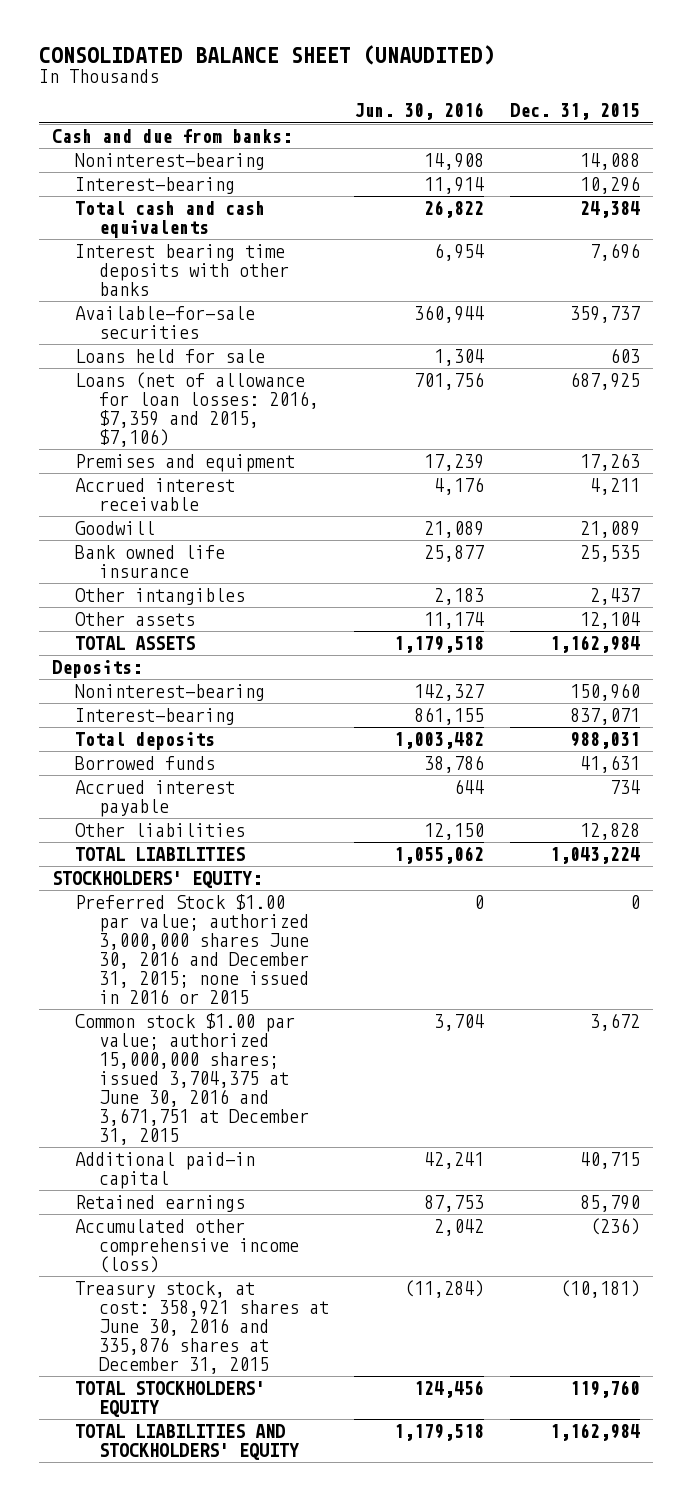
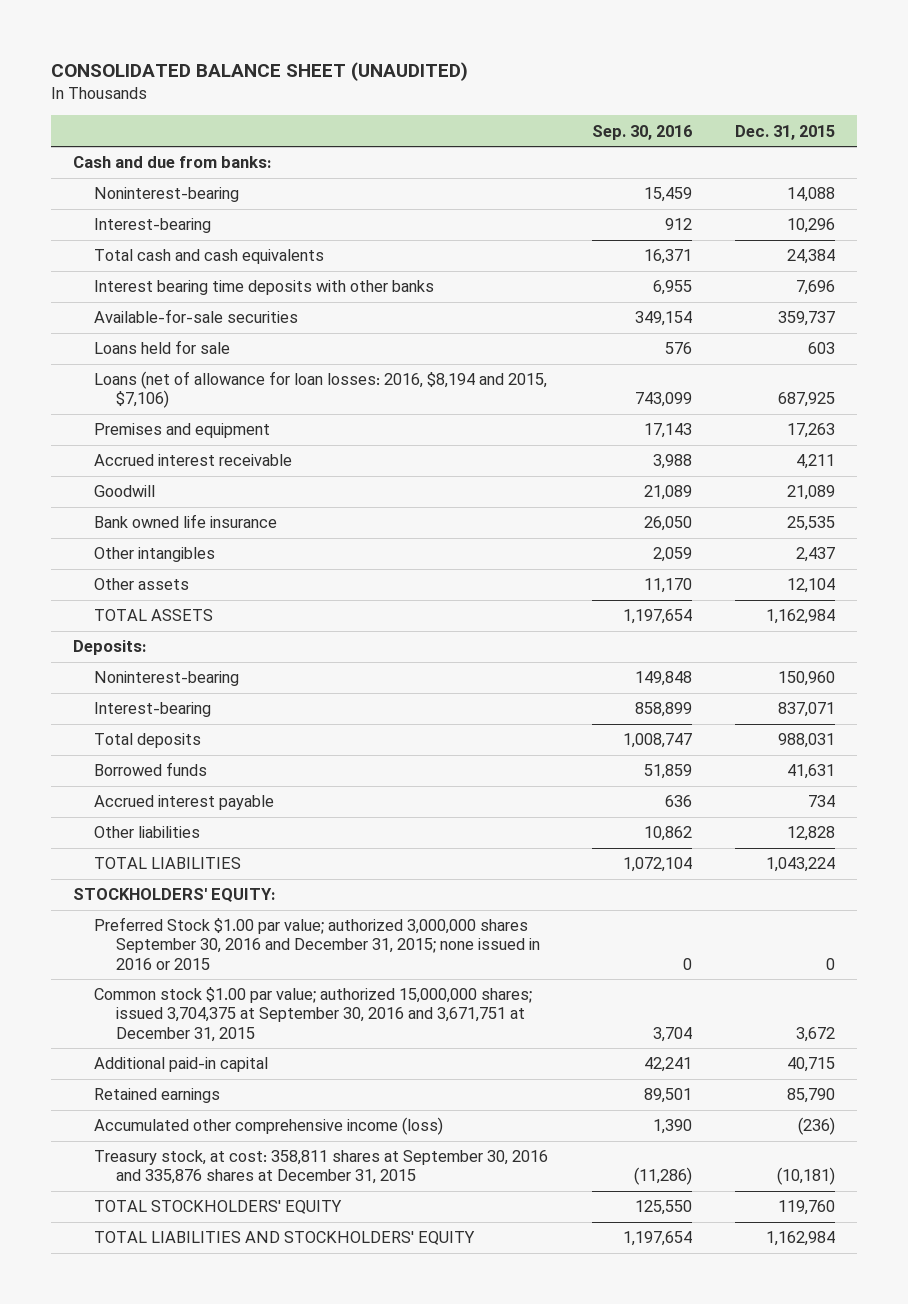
- | Jun. 30, 2016 | Dec. 31, 2015
+ | Sep. 30, 2016 | Dec. 31, 2015
- Loans (net of allowance for loan losses: 2016, $7,359 and 2015, $7,106) | 701,756 | 687,925
+ Loans (net of allowance for loan losses: 2016, $8,194 and 2015, $7,106) | 743,099 | 687,925
- Preferred Stock $1.00 par value; authorized 3,000,000 shares June 30, 2016 and December 31, 2015; none issued in 2016 or 2015 | 0 | 0
- Common stock $1.00 par value; authorized 15,000,000 shares; issued 3,704,375 at June 30, 2016 and 3,671,751 at December 31, 2015 | 3,704 | 3,672
+ Preferred Stock $1.00 par value; authorized 3,000,000 shares September 30, 2016 and December 31, 2015; none issued in 2016 or 2015 | 0 | 0
+ Common stock $1.00 par value; authorized 15,000,000 shares; issued 3,704,375 at September 30, 2016 and 3,671,751 at December 31, 2015 | 3,704 | 3,672
- Treasury stock, at cost: 358,921 shares at June 30, 2016 and 335,876 shares at December 31, 2015 | (11,284) | (10,181)
+ Treasury stock, at cost: 358,811 shares at September 30, 2016 and 335,876 shares at December 31, 2015 | (11,286) | (10,181)

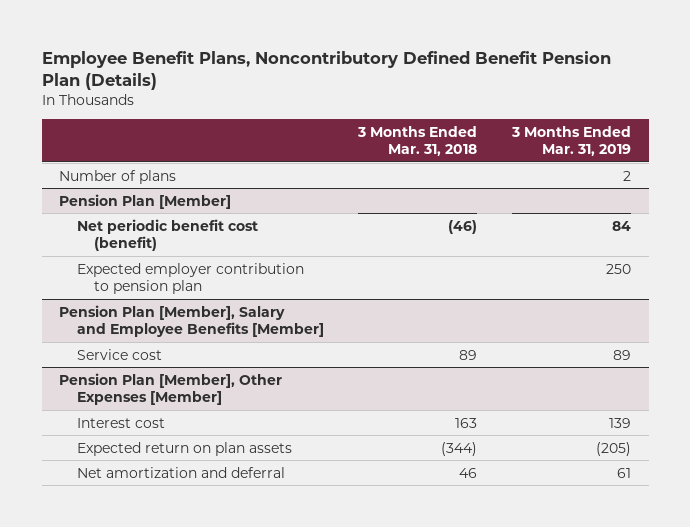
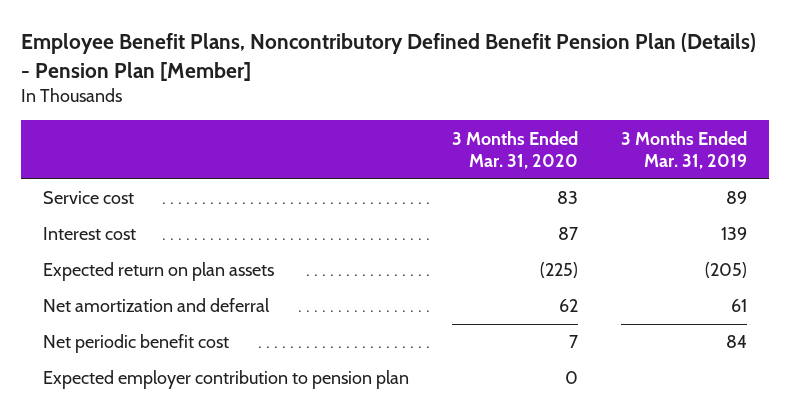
- Employee Benefit Plans, Noncontributory Defined Benefit Pension Plan (Details)
+ Employee Benefit Plans, Noncontributory Defined Benefit Pension Plan (Details) - Pension Plan [Member]
- | 3 Months Ended Mar. 31, 2018 | 3 Months Ended Mar. 31, 2019
+ | 3 Months Ended Mar. 31, 2020 | 3 Months Ended Mar. 31, 2019
- Number of plans | | 2
- Pension Plan [Member]
- Net periodic benefit cost (benefit) | (46) | 84
- Expected employer contribution to pension plan | | 250
- Pension Plan [Member], Salary and Employee Benefits [Member]
- Pension Plan [Member], Other Expenses [Member]
+ Net periodic benefit cost | 7 | 84
+ Expected employer contribution to pension plan | 0 |

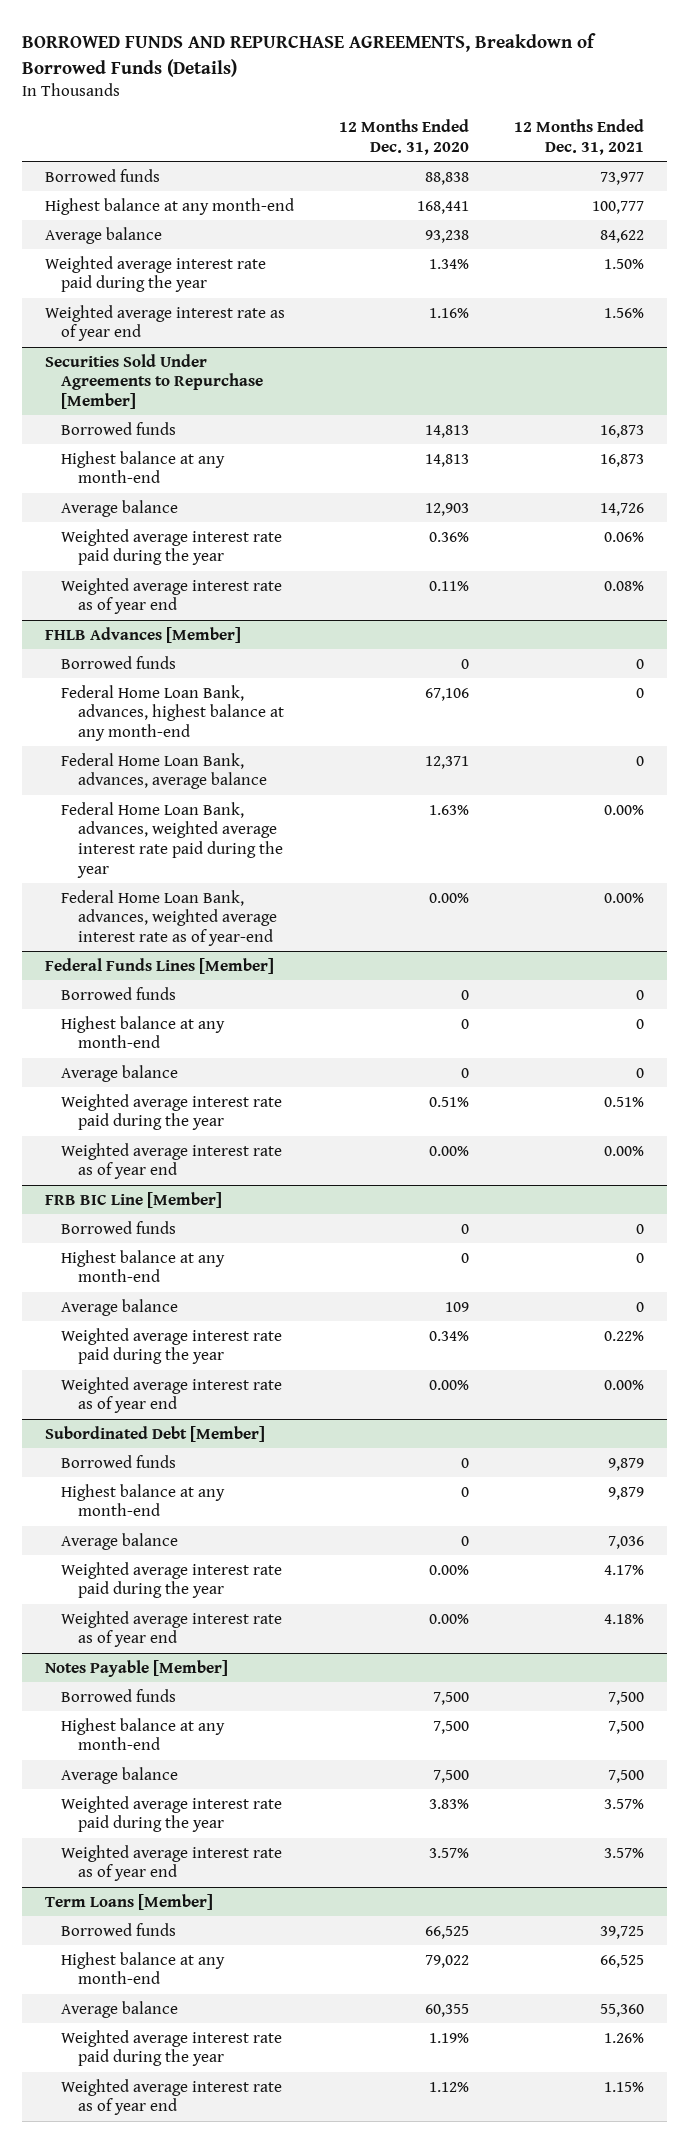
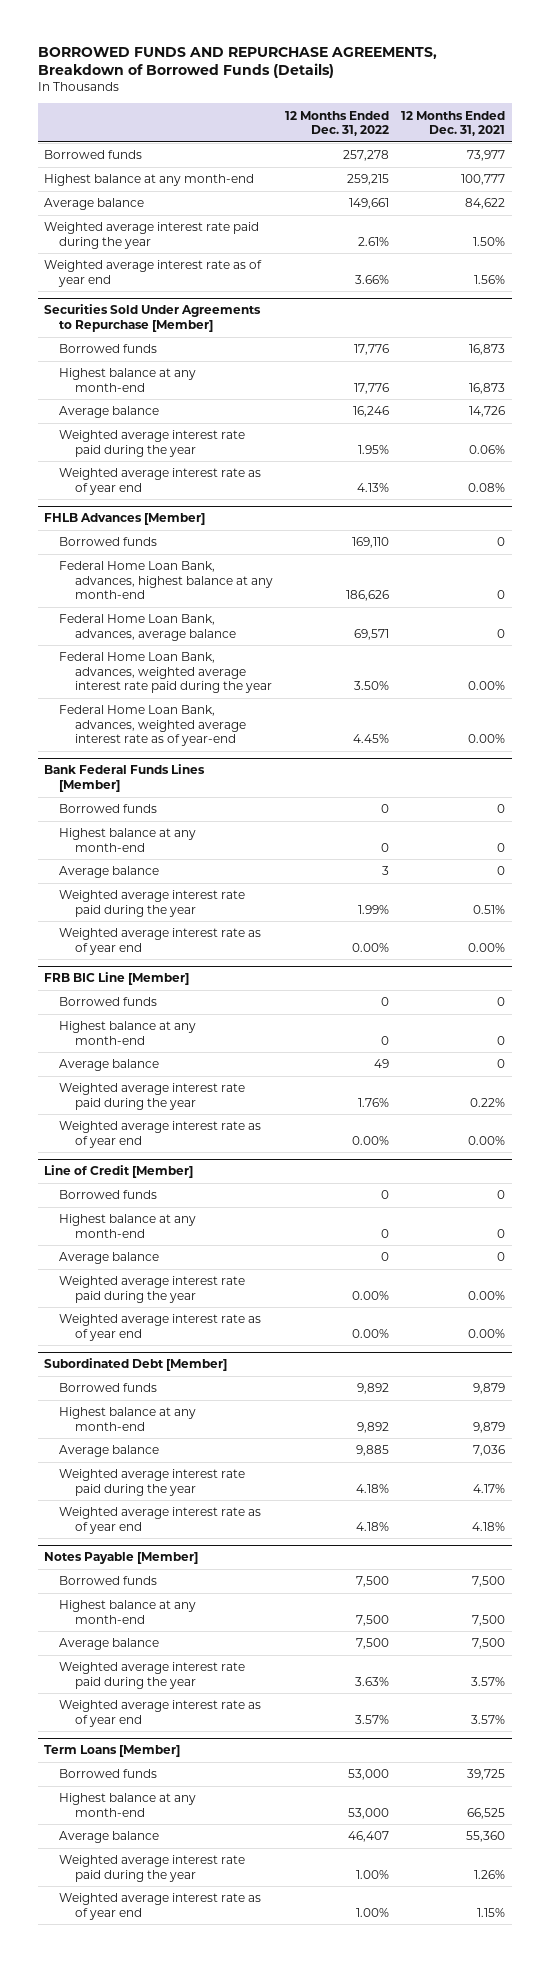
- | 12 Months Ended Dec. 31, 2020 | 12 Months Ended Dec. 31, 2021
+ | 12 Months Ended Dec. 31, 2022 | 12 Months Ended Dec. 31, 2021
- Federal Funds Lines [Member]
+ Bank Federal Funds Lines [Member]
+ Line of Credit [Member]
+ Borrowed funds | 0 | 0
+ Highest balance at any month-end | 0 | 0
+ Average balance | 0 | 0
+ Weighted average interest rate paid during the year | 0.00% | 0.00%
+ Weighted average interest rate as of year end | 0.00% | 0.00%

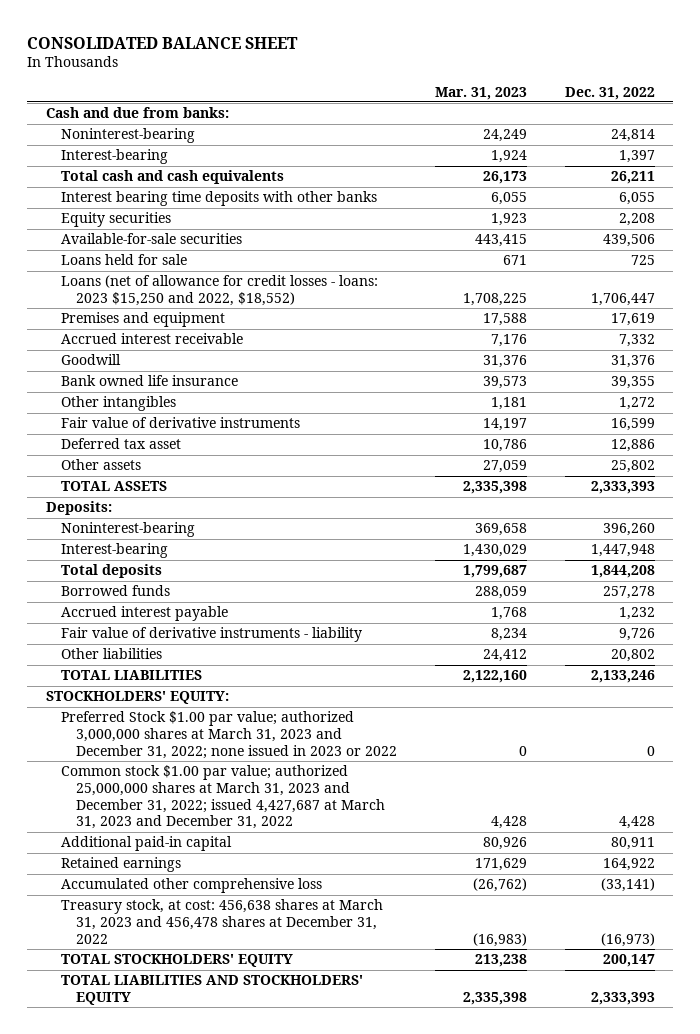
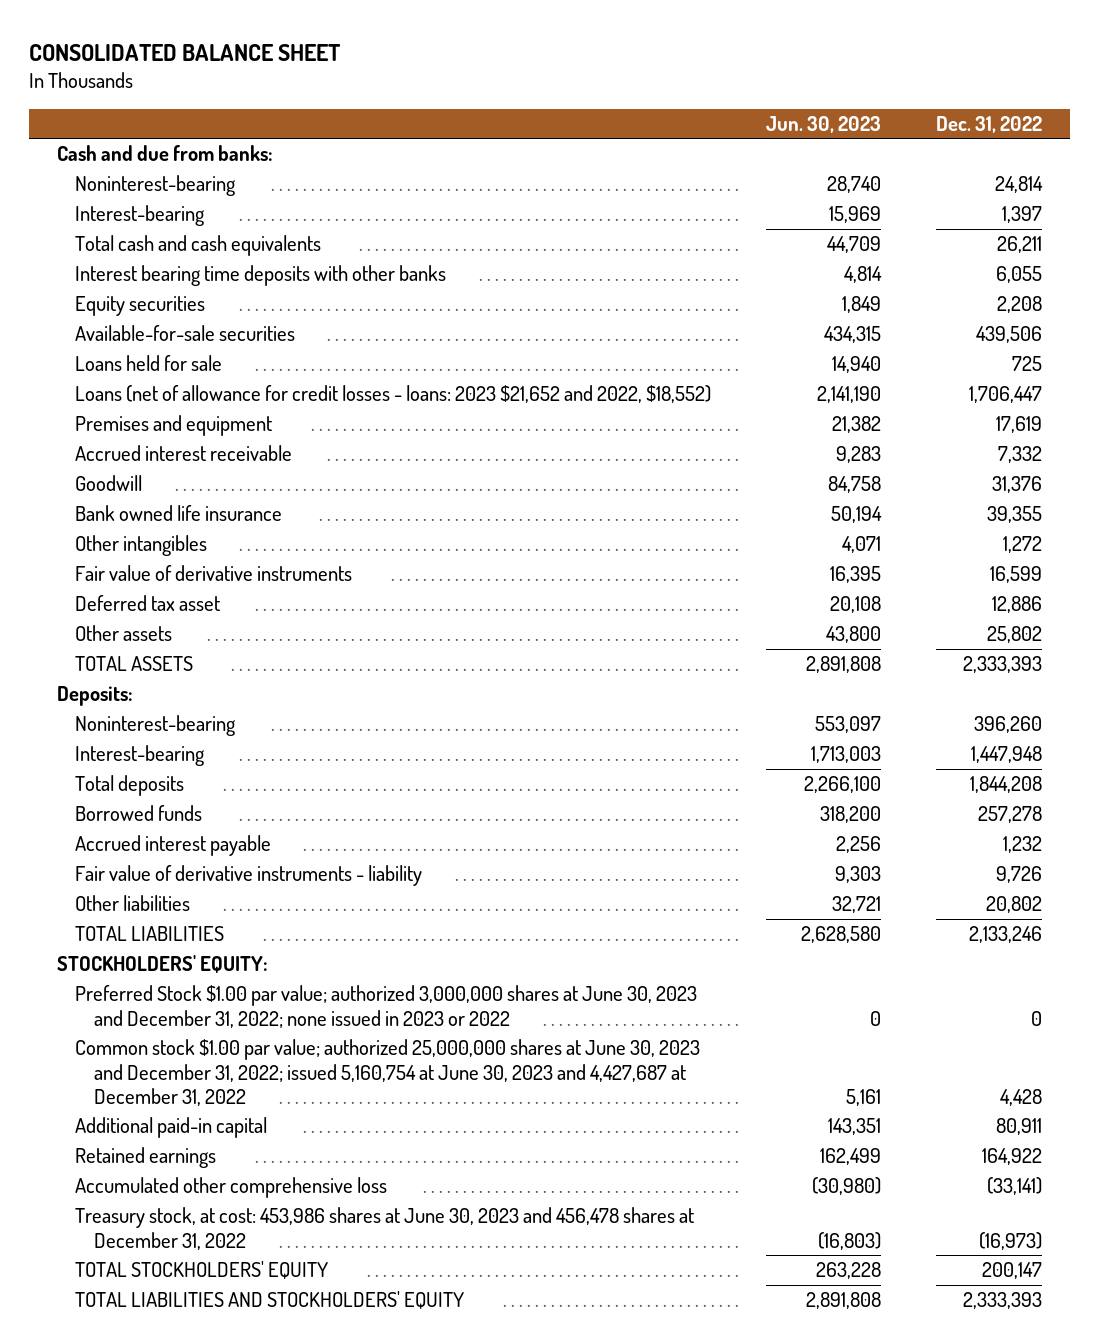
- | Mar. 31, 2023 | Dec. 31, 2022
+ | Jun. 30, 2023 | Dec. 31, 2022
- Loans (net of allowance for credit losses - loans: 2023 $15,250 and 2022, $18,552) | 1,708,225 | 1,706,447
+ Loans (net of allowance for credit losses - loans: 2023 $21,652 and 2022, $18,552) | 2,141,190 | 1,706,447
- Preferred Stock $1.00 par value; authorized 3,000,000 shares at March 31, 2023 and December 31, 2022; none issued in 2023 or 2022 | 0 | 0
- Common stock $1.00 par value; authorized 25,000,000 shares at March 31, 2023 and December 31, 2022; issued 4,427,687 at March 31, 2023 and December 31, 2022 | 4,428 | 4,428
+ Preferred Stock $1.00 par value; authorized 3,000,000 shares at June 30, 2023 and December 31, 2022; none issued in 2023 or 2022 | 0 | 0
+ Common stock $1.00 par value; authorized 25,000,000 shares at June 30, 2023 and December 31, 2022; issued 5,160,754 at June 30, 2023 and 4,427,687 at December 31, 2022 | 5,161 | 4,428
- Treasury stock, at cost: 456,638 shares at March 31, 2023 and 456,478 shares at December 31, 2022 | (16,983) | (16,973)
+ Treasury stock, at cost: 453,986 shares at June 30, 2023 and 456,478 shares at December 31, 2022 | (16,803) | (16,973)

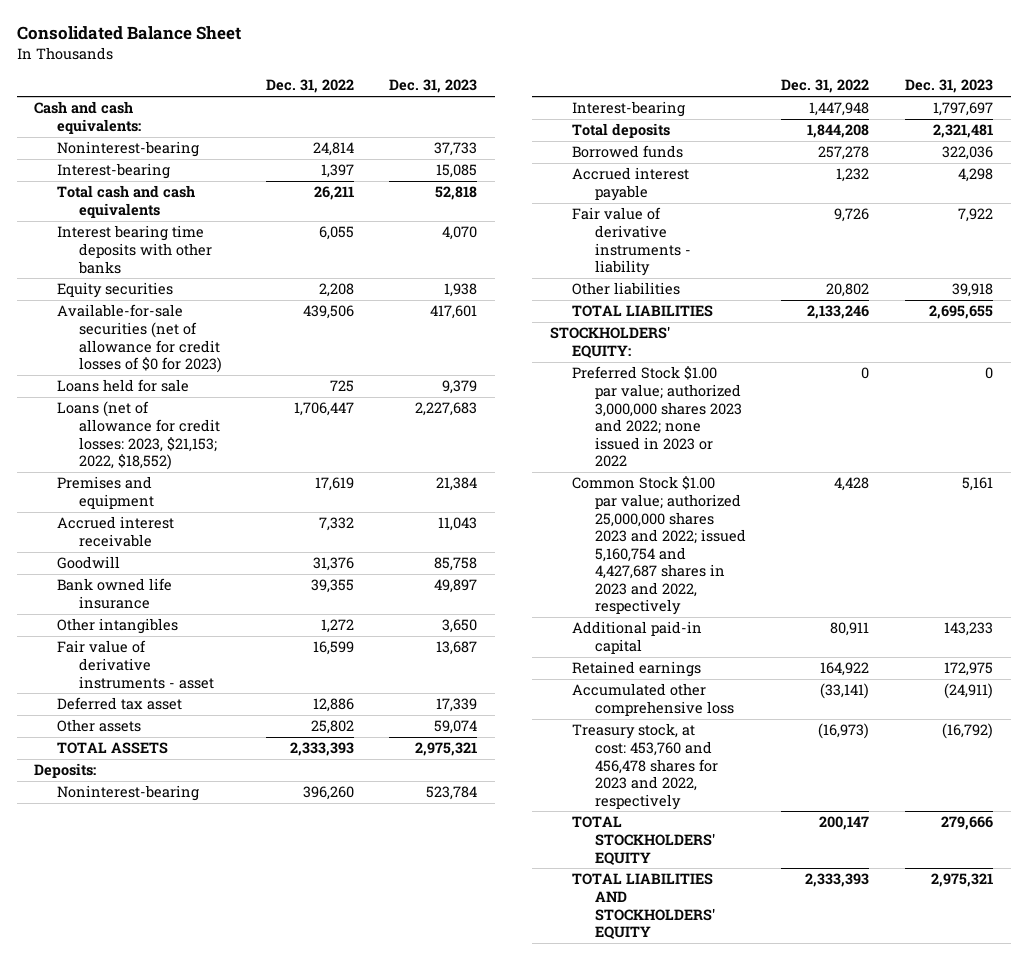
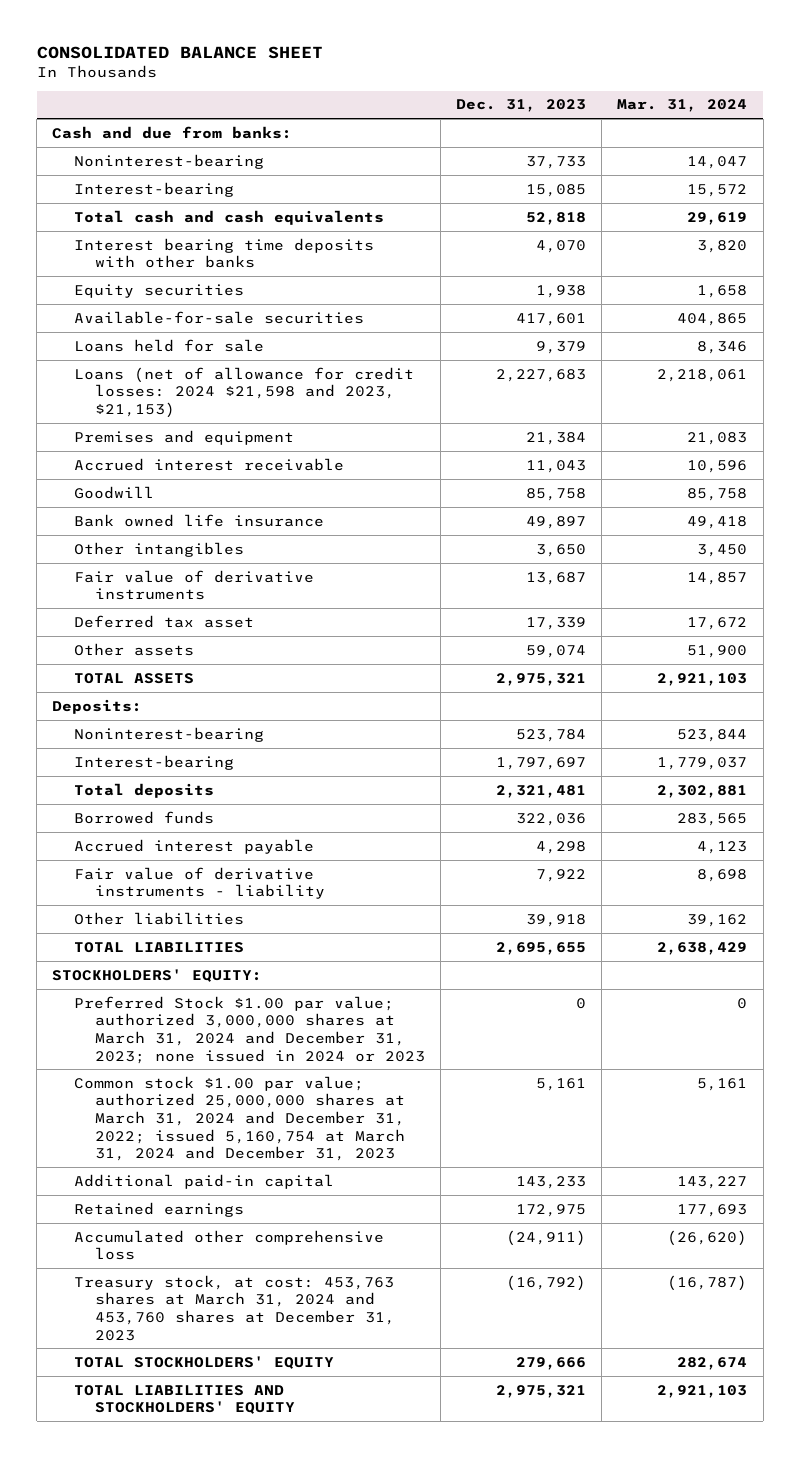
- Consolidated Balance Sheet
+ CONSOLIDATED BALANCE SHEET
- | Dec. 31, 2022 | Dec. 31, 2023
+ | Dec. 31, 2023 | Mar. 31, 2024
- Cash and cash equivalents:
+ Cash and due from banks:
- Available-for-sale securities (net of allowance for credit losses of $0 for 2023) | 439,506 | 417,601
+ Available-for-sale securities | 417,601 | 404,865
- Loans (net of allowance for credit losses: 2023, $21,153; 2022, $18,552) | 1,706,447 | 2,227,683
+ Loans (net of allowance for credit losses: 2024 $21,598 and 2023, $21,153) | 2,227,683 | 2,218,061
- Fair value of derivative instruments - asset | 16,599 | 13,687
+ Fair value of derivative instruments | 13,687 | 14,857
- Preferred Stock $1.00 par value; authorized 3,000,000 shares 2023 and 2022; none issued in 2023 or 2022 | 0 | 0
- Common Stock $1.00 par value; authorized 25,000,000 shares 2023 and 2022; issued 5,160,754 and 4,427,687 shares in 2023 and 2022, respectively | 4,428 | 5,161
+ Preferred Stock $1.00 par value; authorized 3,000,000 shares at March 31, 2024 and December 31, 2023; none issued in 2024 or 2023 | 0 | 0
+ Common stock $1.00 par value; authorized 25,000,000 shares at March 31, 2024 and December 31, 2022; issued 5,160,754 at March 31, 2024 and December 31, 2023 | 5,161 | 5,161
- Treasury stock, at cost: 453,760 and 456,478 shares for 2023 and 2022, respectively | (16,973) | (16,792)
+ Treasury stock, at cost: 453,763 shares at March 31, 2024 and 453,760 shares at December 31, 2023 | (16,792) | (16,787)

